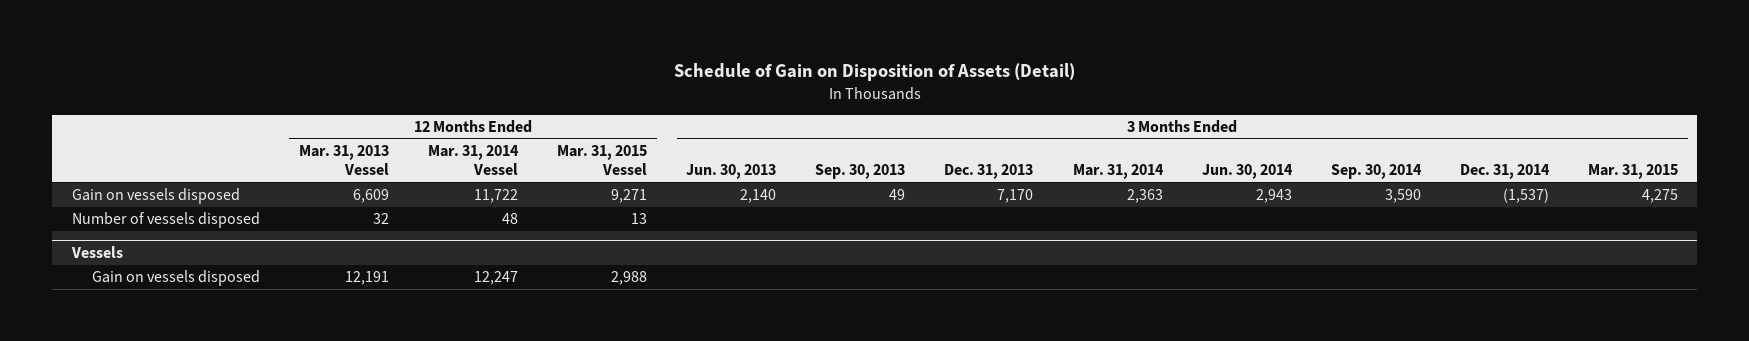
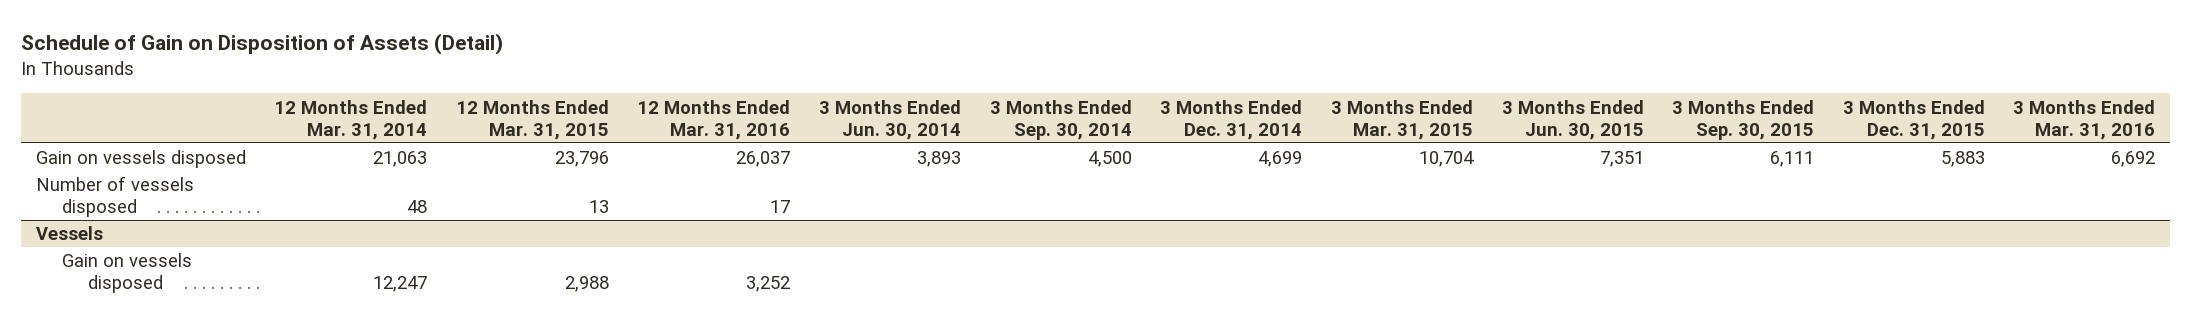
- | 12 Months Ended Mar. 31, 2013 Vessel | 12 Months Ended Mar. 31, 2014 Vessel | 12 Months Ended Mar. 31, 2015 Vessel | 3 Months Ended Jun. 30, 2013 | 3 Months Ended Sep. 30, 2013 | 3 Months Ended Dec. 31, 2013 | 3 Months Ended Mar. 31, 2014 | 3 Months Ended Jun. 30, 2014 | 3 Months Ended Sep. 30, 2014 | 3 Months Ended Dec. 31, 2014 | 3 Months Ended Mar. 31, 2015
+ | 12 Months Ended Mar. 31, 2014 | 12 Months Ended Mar. 31, 2015 | 12 Months Ended Mar. 31, 2016 | 3 Months Ended Jun. 30, 2014 | 3 Months Ended Sep. 30, 2014 | 3 Months Ended Dec. 31, 2014 | 3 Months Ended Mar. 31, 2015 | 3 Months Ended Jun. 30, 2015 | 3 Months Ended Sep. 30, 2015 | 3 Months Ended Dec. 31, 2015 | 3 Months Ended Mar. 31, 2016
- Gain on vessels disposed | 6,609 | 11,722 | 9,271 | 2,140 | 49 | 7,170 | 2,363 | 2,943 | 3,590 | (1,537) | 4,275
+ Gain on vessels disposed | 21,063 | 23,796 | 26,037 | 3,893 | 4,500 | 4,699 | 10,704 | 7,351 | 6,111 | 5,883 | 6,692

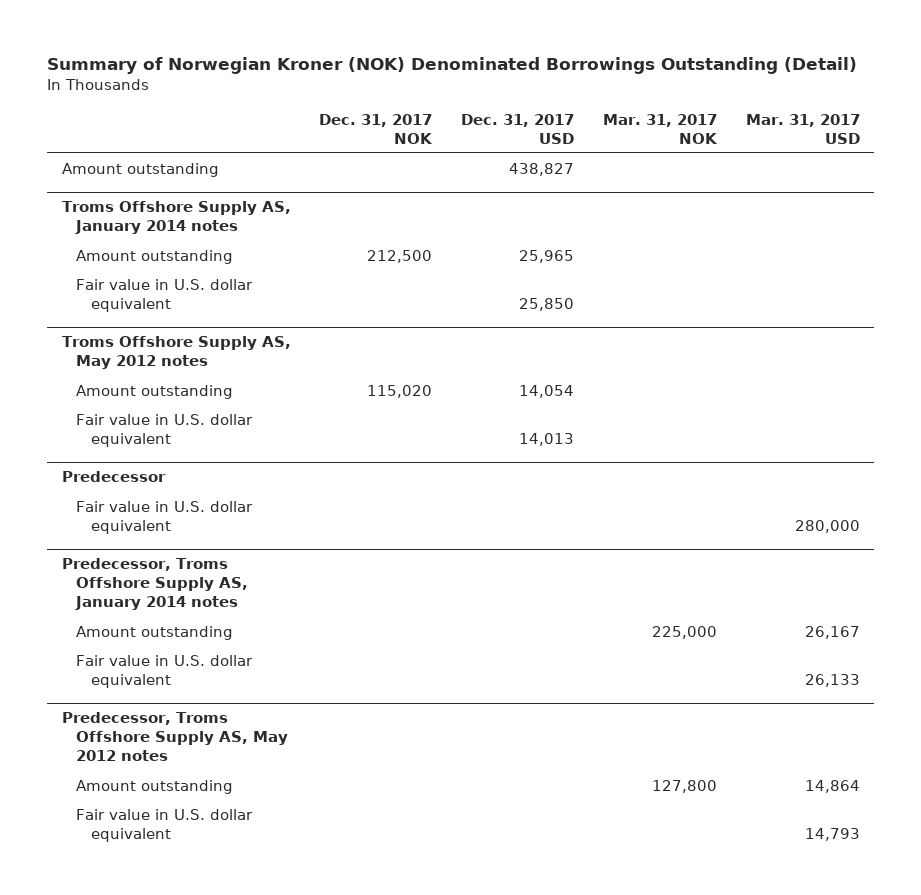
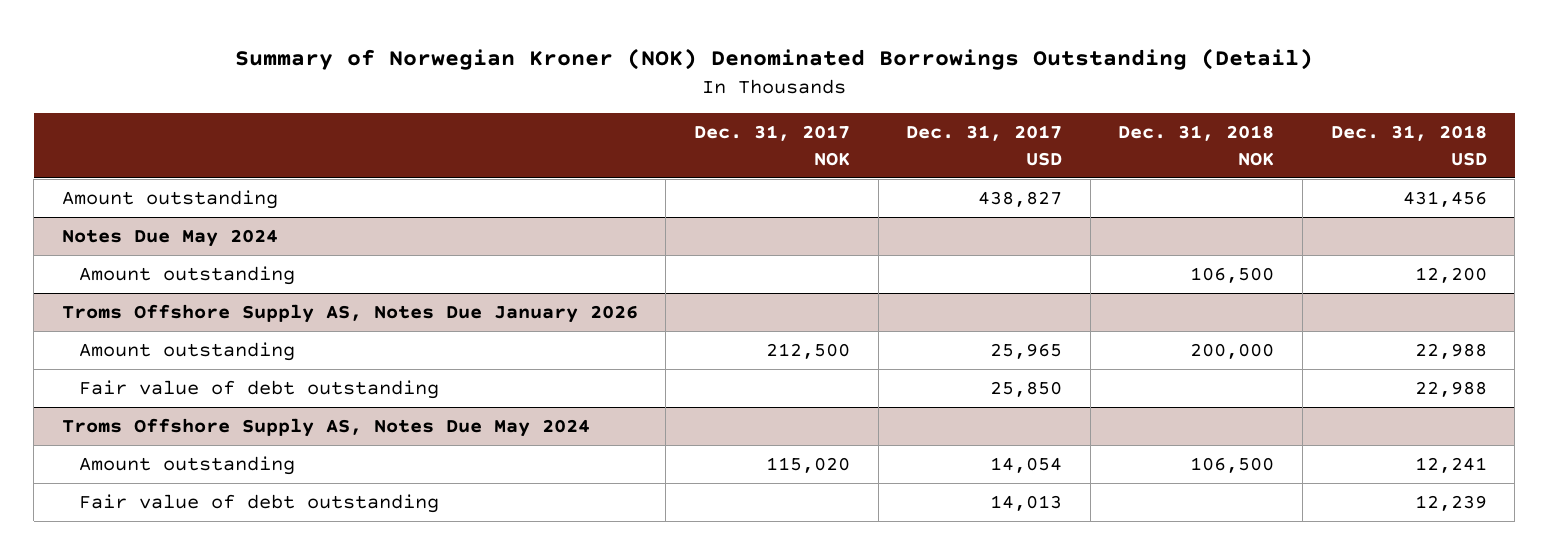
- | Dec. 31, 2017 NOK | Dec. 31, 2017 USD | Mar. 31, 2017 NOK | Mar. 31, 2017 USD
+ | Dec. 31, 2017 NOK | Dec. 31, 2017 USD | Dec. 31, 2018 NOK | Dec. 31, 2018 USD
- Troms Offshore Supply AS, January 2014 notes
+ Notes Due May 2024
+ Amount outstanding | | | 106,500 | 12,200
+ Troms Offshore Supply AS, Notes Due January 2026
- Fair value in U.S. dollar equivalent | | 25,850 | |
- Troms Offshore Supply AS, May 2012 notes
+ Fair value of debt outstanding | | 25,850 | | 22,988
+ Troms Offshore Supply AS, Notes Due May 2024
- Fair value in U.S. dollar equivalent | | 14,013 | |
- Predecessor
- Fair value in U.S. dollar equivalent | | | | 280,000
- Predecessor, Troms Offshore Supply AS, January 2014 notes
- Amount outstanding | | | 225,000 | 26,167
- Fair value in U.S. dollar equivalent | | | | 26,133
- Predecessor, Troms Offshore Supply AS, May 2012 notes
- Amount outstanding | | | 127,800 | 14,864
- Fair value in U.S. dollar equivalent | | | | 14,793
+ Fair value of debt outstanding | | 14,013 | | 12,239

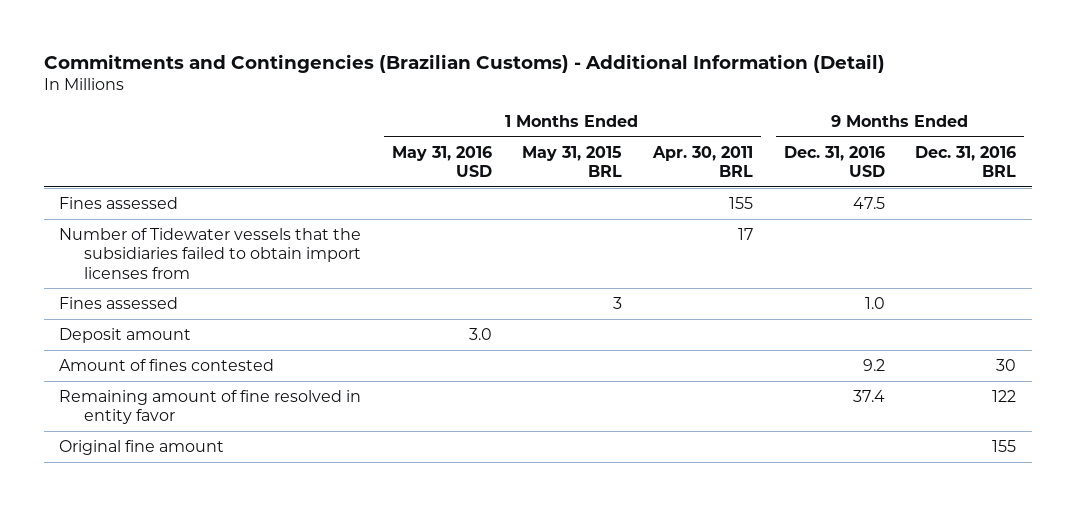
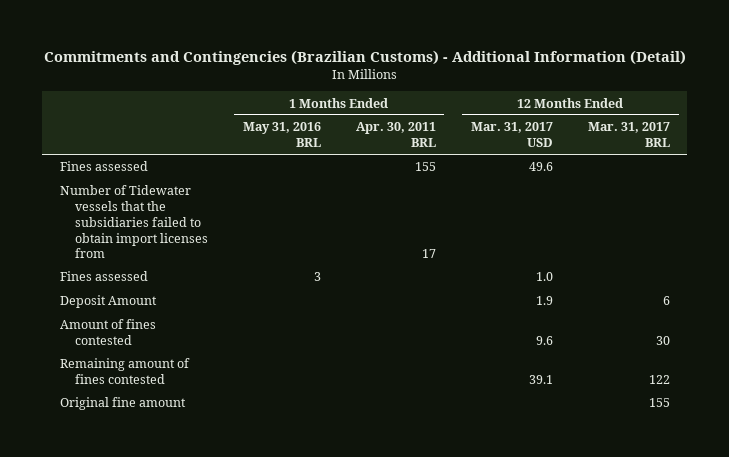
- | 1 Months Ended May 31, 2016 USD | 1 Months Ended May 31, 2015 BRL | 1 Months Ended Apr. 30, 2011 BRL | 9 Months Ended Dec. 31, 2016 USD | 9 Months Ended Dec. 31, 2016 BRL
+ | 1 Months Ended May 31, 2016 BRL | 1 Months Ended Apr. 30, 2011 BRL | 12 Months Ended Mar. 31, 2017 USD | 12 Months Ended Mar. 31, 2017 BRL
- Deposit amount | 3.0 | | | |
+ Deposit Amount | | | 1.9 | 6
- Remaining amount of fine resolved in entity favor | | | | 37.4 | 122
+ Remaining amount of fines contested | | | 39.1 | 122

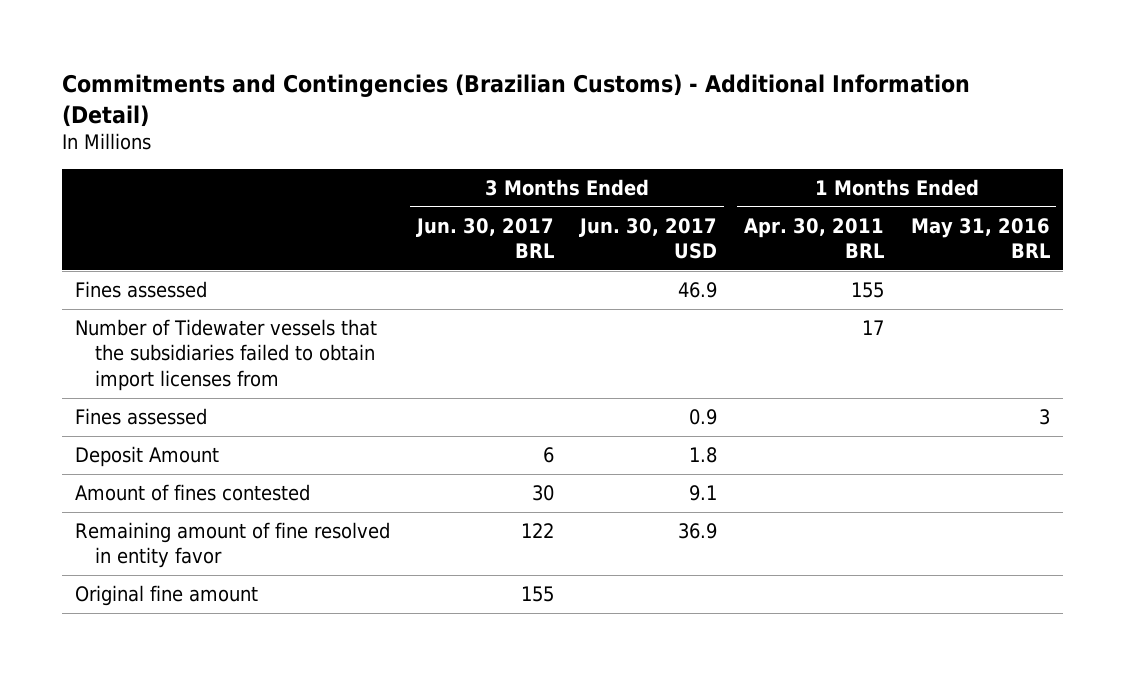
- | 1 Months Ended May 31, 2016 BRL | 1 Months Ended Apr. 30, 2011 BRL | 12 Months Ended Mar. 31, 2017 USD | 12 Months Ended Mar. 31, 2017 BRL
+ | 3 Months Ended Jun. 30, 2017 BRL | 3 Months Ended Jun. 30, 2017 USD | 1 Months Ended Apr. 30, 2011 BRL | 1 Months Ended May 31, 2016 BRL
- Remaining amount of fines contested | | | 39.1 | 122
+ Remaining amount of fine resolved in entity favor | 122 | 36.9 | |

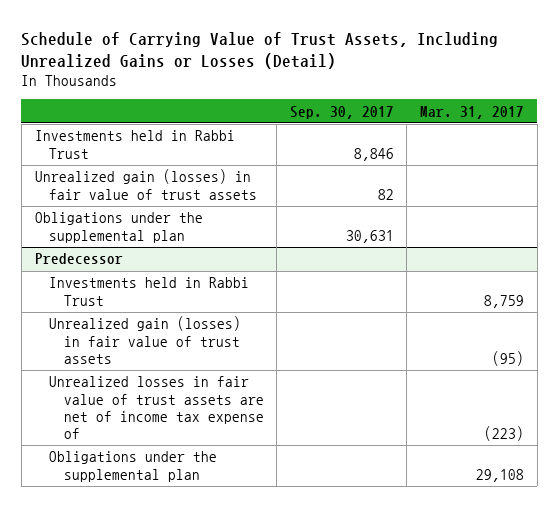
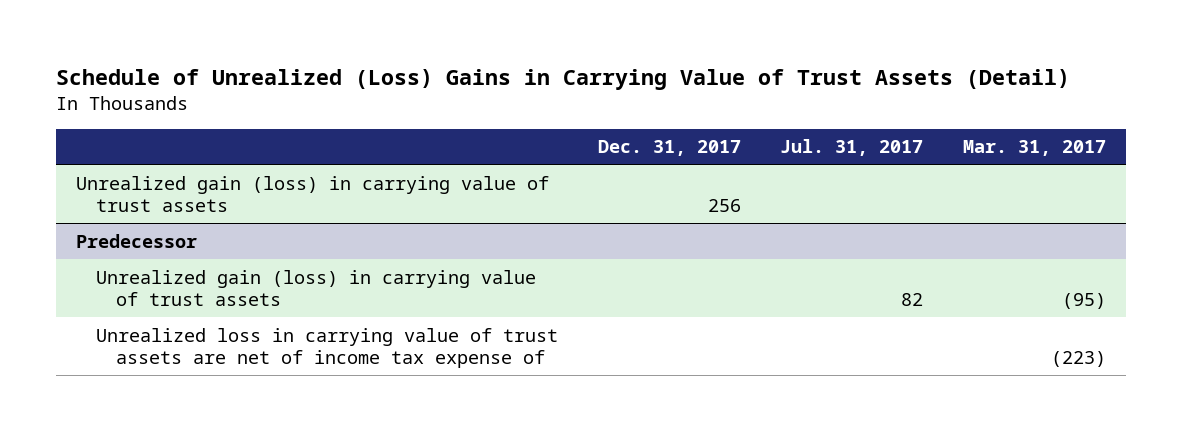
- Schedule of Carrying Value of Trust Assets, Including Unrealized Gains or Losses (Detail)
+ Schedule of Unrealized (Loss) Gains in Carrying Value of Trust Assets (Detail)
- | Sep. 30, 2017 | Mar. 31, 2017
+ | Dec. 31, 2017 | Jul. 31, 2017 | Mar. 31, 2017
- Investments held in Rabbi Trust | 8,846 |
- Unrealized gain (losses) in fair value of trust assets | 82 |
- Obligations under the supplemental plan | 30,631 |
+ Unrealized gain (loss) in carrying value of trust assets | 256 | |
@ Predecessor
- Investments held in Rabbi Trust | | 8,759
- Unrealized gain (losses) in fair value of trust assets | | (95)
- Unrealized losses in fair value of trust assets are net of income tax expense of | | (223)
- Obligations under the supplemental plan | | 29,108
+ Unrealized gain (loss) in carrying value of trust assets | | 82 | (95)
+ Unrealized loss in carrying value of trust assets are net of income tax expense of | | | (223)

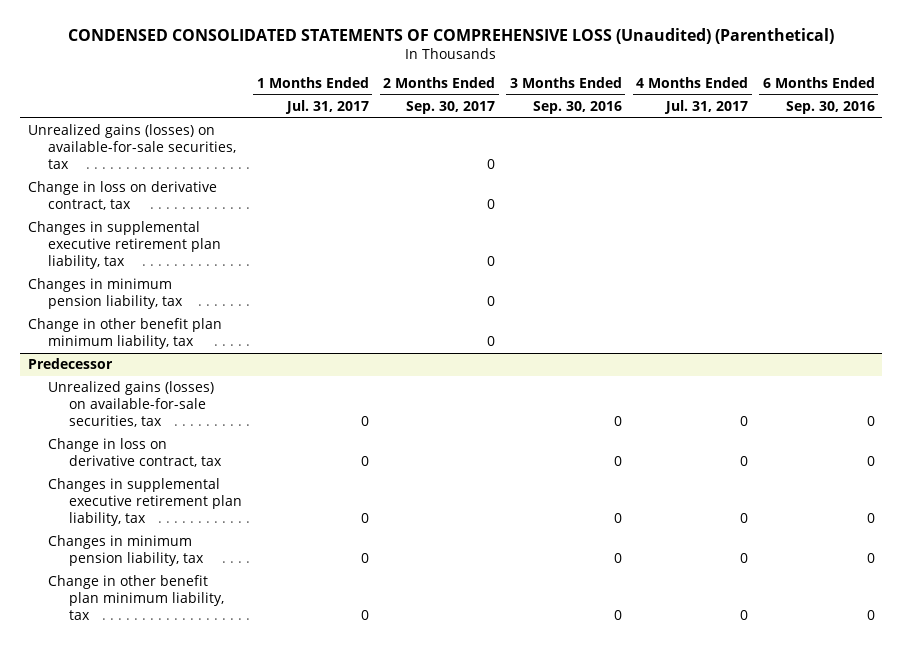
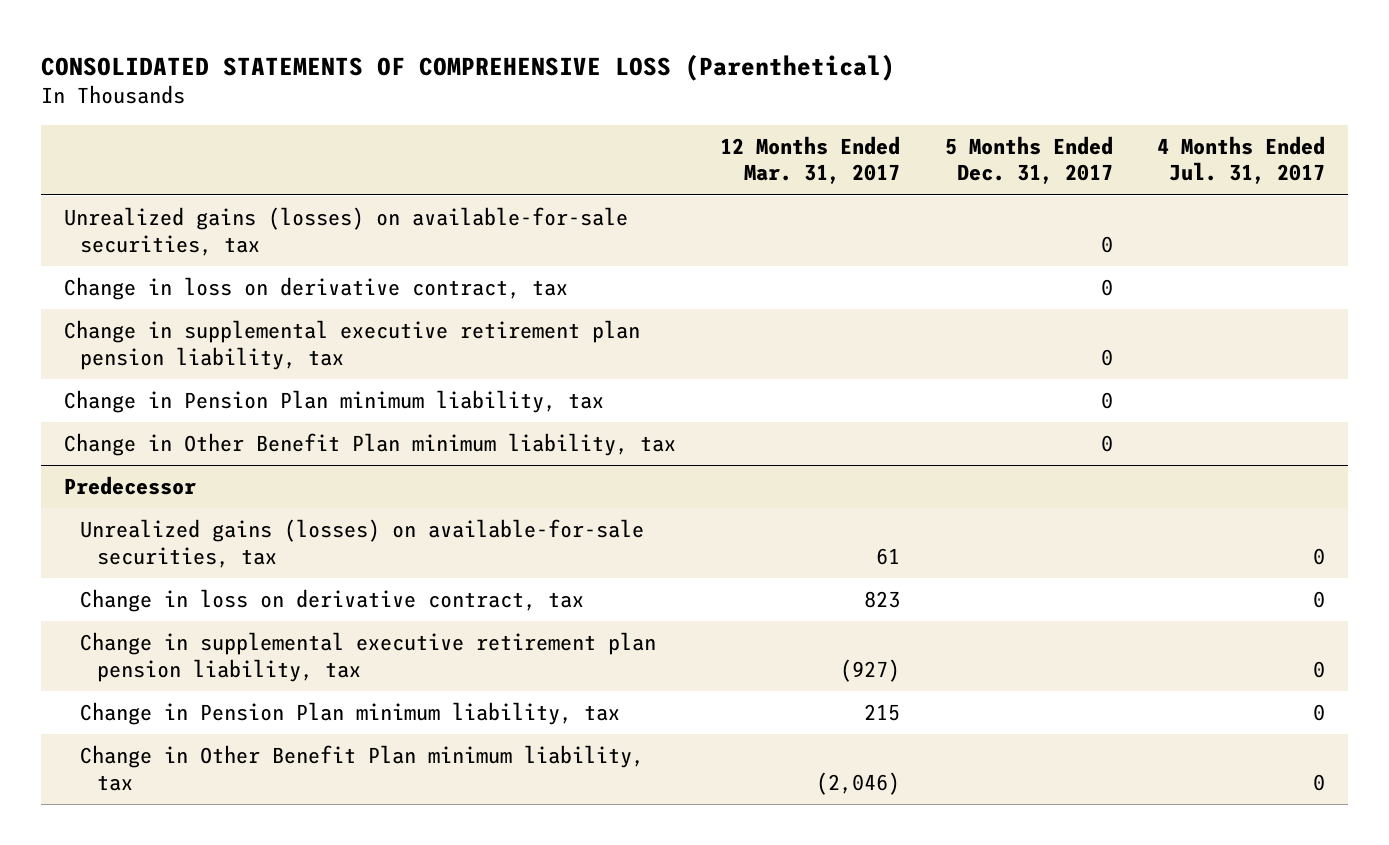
- CONDENSED CONSOLIDATED STATEMENTS OF COMPREHENSIVE LOSS (Unaudited) (Parenthetical)
+ CONSOLIDATED STATEMENTS OF COMPREHENSIVE LOSS (Parenthetical)
- | 1 Months Ended Jul. 31, 2017 | 2 Months Ended Sep. 30, 2017 | 3 Months Ended Sep. 30, 2016 | 4 Months Ended Jul. 31, 2017 | 6 Months Ended Sep. 30, 2016
+ | 12 Months Ended Mar. 31, 2017 | 5 Months Ended Dec. 31, 2017 | 4 Months Ended Jul. 31, 2017
- Changes in supplemental executive retirement plan liability, tax | | 0 | | |
- Changes in minimum pension liability, tax | | 0 | | |
- Change in other benefit plan minimum liability, tax | | 0 | | |
+ Change in supplemental executive retirement plan pension liability, tax | | 0 |
+ Change in Pension Plan minimum liability, tax | | 0 |
+ Change in Other Benefit Plan minimum liability, tax | | 0 |
@ Predecessor
- Changes in supplemental executive retirement plan liability, tax | 0 | | 0 | 0 | 0
- Changes in minimum pension liability, tax | 0 | | 0 | 0 | 0
- Change in other benefit plan minimum liability, tax | 0 | | 0 | 0 | 0
+ Change in supplemental executive retirement plan pension liability, tax | (927) | | 0
+ Change in Pension Plan minimum liability, tax | 215 | | 0
+ Change in Other Benefit Plan minimum liability, tax | (2,046) | | 0

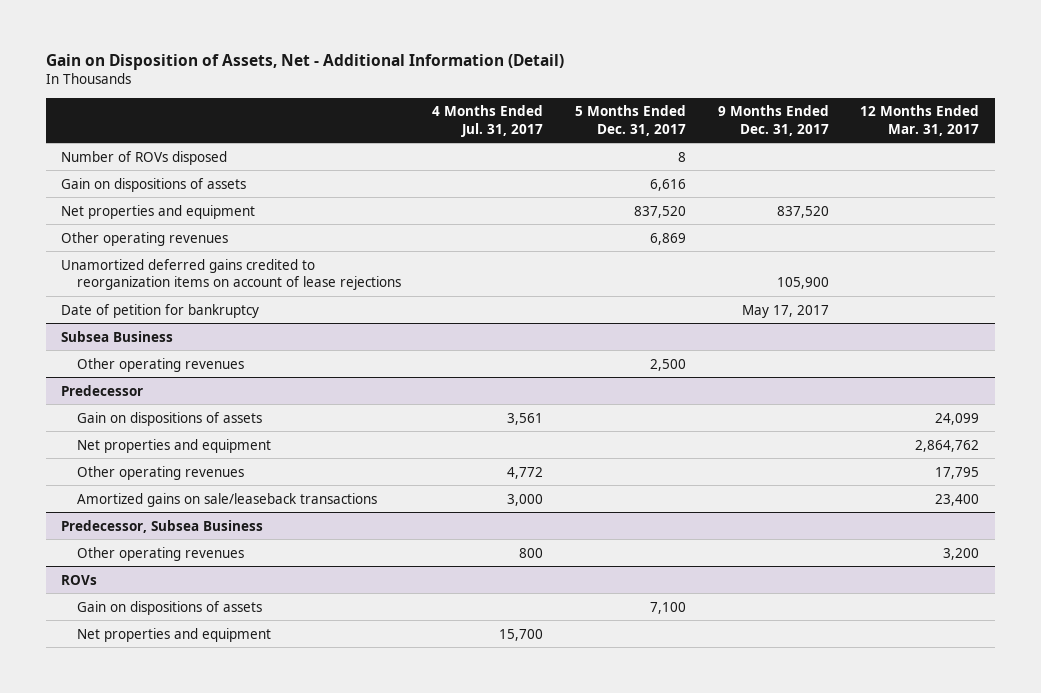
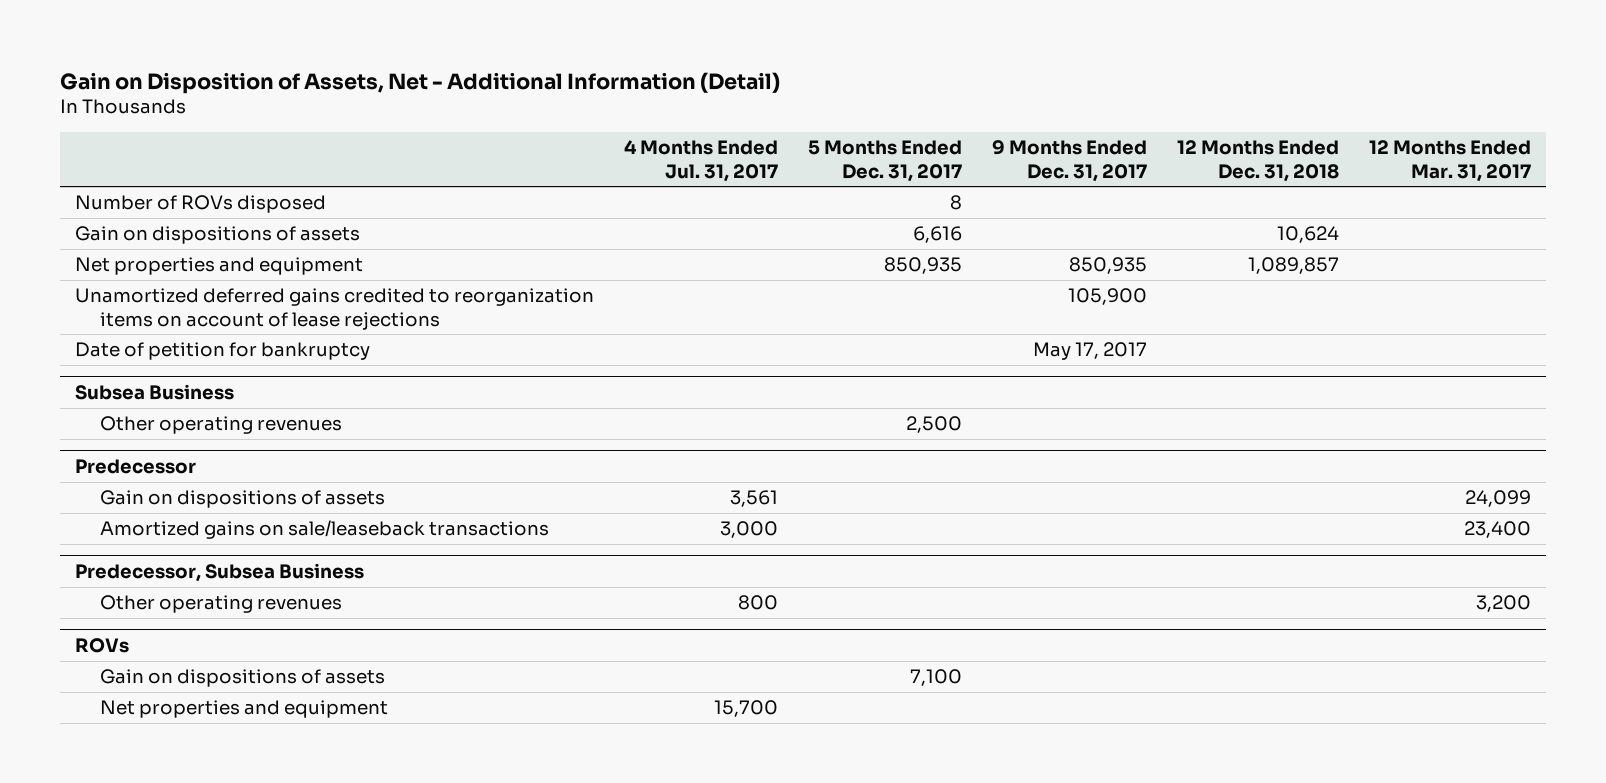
- | 4 Months Ended Jul. 31, 2017 | 5 Months Ended Dec. 31, 2017 | 9 Months Ended Dec. 31, 2017 | 12 Months Ended Mar. 31, 2017
+ | 4 Months Ended Jul. 31, 2017 | 5 Months Ended Dec. 31, 2017 | 9 Months Ended Dec. 31, 2017 | 12 Months Ended Dec. 31, 2018 | 12 Months Ended Mar. 31, 2017
- Net properties and equipment | | 837,520 | 837,520 |
- Other operating revenues | | 6,869 | |
+ Net properties and equipment | | 850,935 | 850,935 | 1,089,857 |
@ Predecessor
- Net properties and equipment | | | | 2,864,762
- Other operating revenues | 4,772 | | | 17,795

